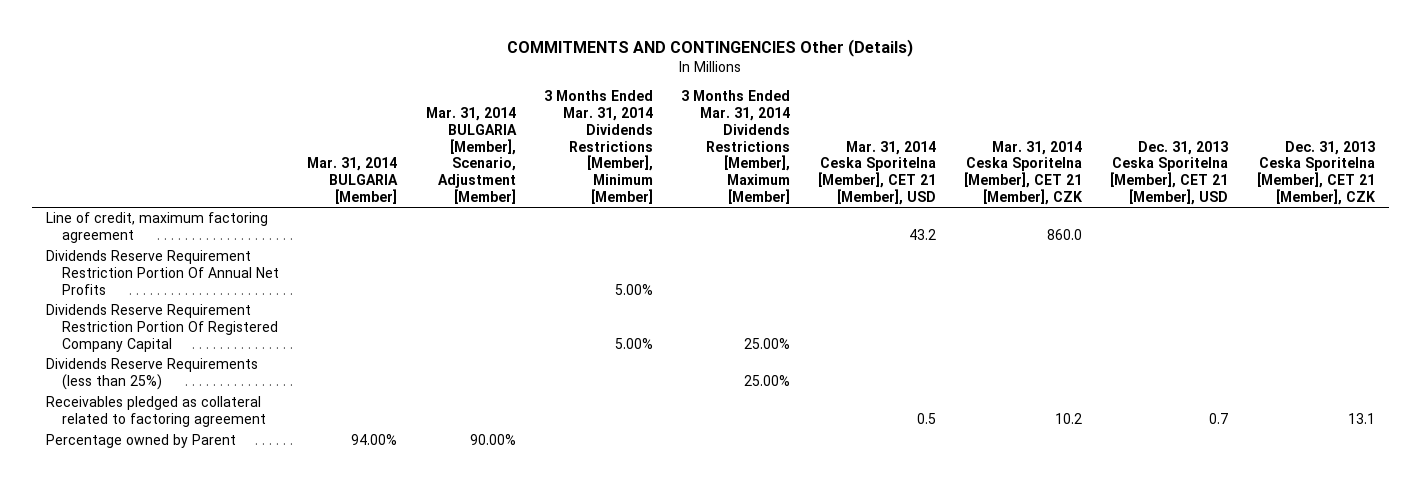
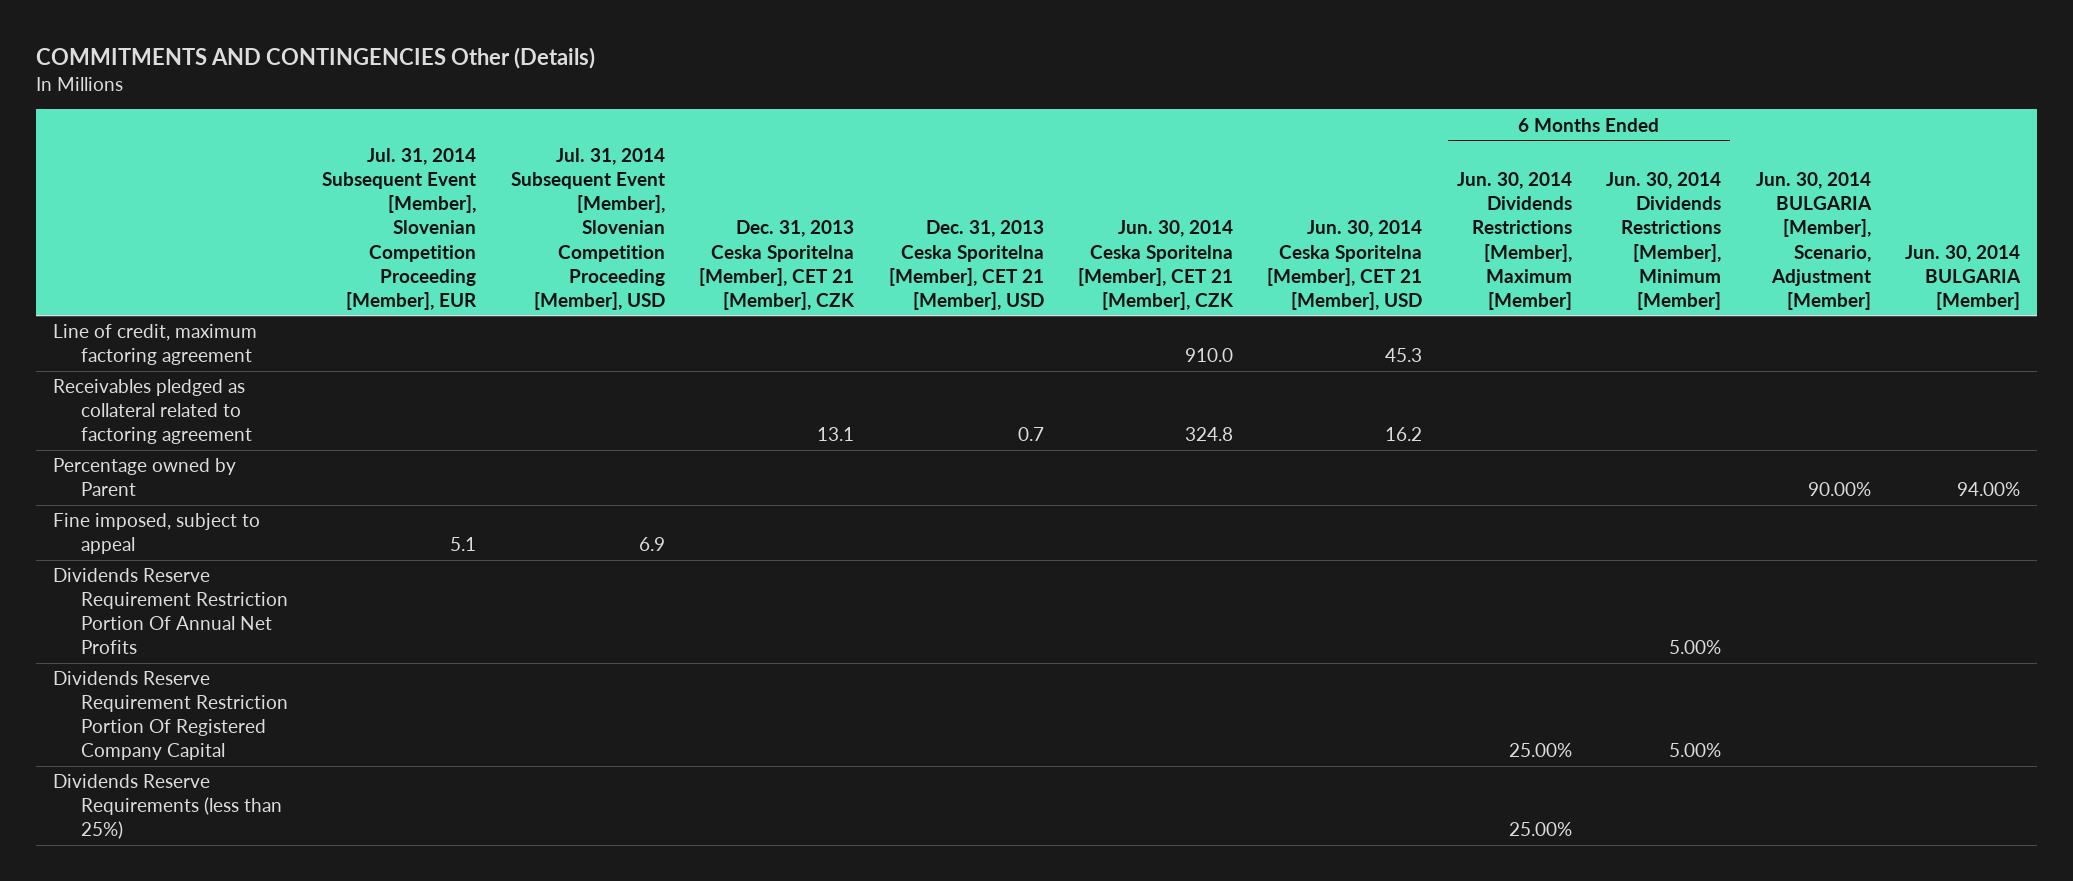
- | Mar. 31, 2014 BULGARIA [Member] | Mar. 31, 2014 BULGARIA [Member], Scenario, Adjustment [Member] | 3 Months Ended Mar. 31, 2014 Dividends Restrictions [Member], Minimum [Member] | 3 Months Ended Mar. 31, 2014 Dividends Restrictions [Member], Maximum [Member] | Mar. 31, 2014 Ceska Sporitelna [Member], CET 21 [Member], USD | Mar. 31, 2014 Ceska Sporitelna [Member], CET 21 [Member], CZK | Dec. 31, 2013 Ceska Sporitelna [Member], CET 21 [Member], USD | Dec. 31, 2013 Ceska Sporitelna [Member], CET 21 [Member], CZK
+ | Jul. 31, 2014 Subsequent Event [Member], Slovenian Competition Proceeding [Member], EUR | Jul. 31, 2014 Subsequent Event [Member], Slovenian Competition Proceeding [Member], USD | Dec. 31, 2013 Ceska Sporitelna [Member], CET 21 [Member], CZK | Dec. 31, 2013 Ceska Sporitelna [Member], CET 21 [Member], USD | Jun. 30, 2014 Ceska Sporitelna [Member], CET 21 [Member], CZK | Jun. 30, 2014 Ceska Sporitelna [Member], CET 21 [Member], USD | 6 Months Ended Jun. 30, 2014 Dividends Restrictions [Member], Maximum [Member] | 6 Months Ended Jun. 30, 2014 Dividends Restrictions [Member], Minimum [Member] | Jun. 30, 2014 BULGARIA [Member], Scenario, Adjustment [Member] | Jun. 30, 2014 BULGARIA [Member]
moved up: Receivables pledged as collateral related to factoring agreement | | | 13.1 | 0.7 | 324.8 | 16.2 | | | |
moved up: Percentage owned by Parent | | | | | | | | | 90.00% | 94.00%
+ Fine imposed, subject to appeal | 5.1 | 6.9 | | | | | | | |

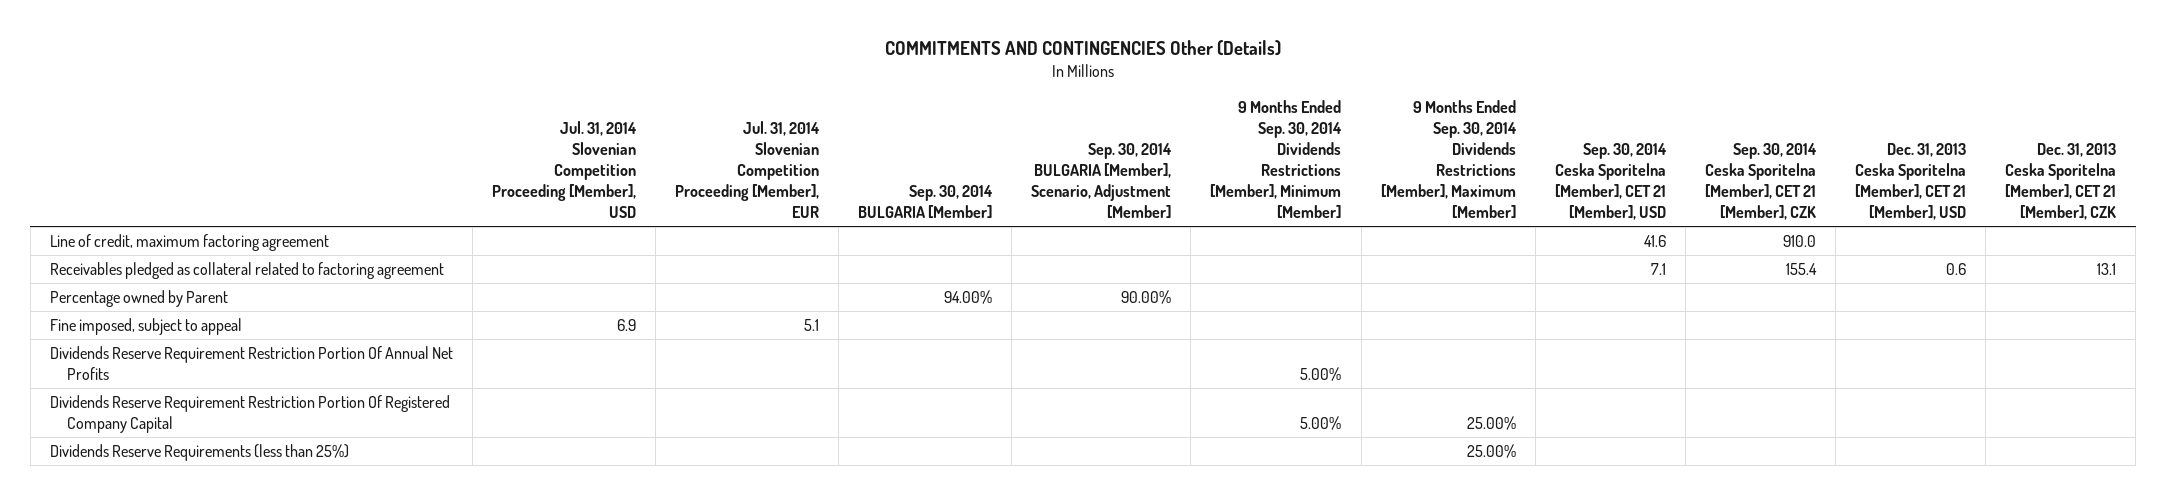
- | Jul. 31, 2014 Subsequent Event [Member], Slovenian Competition Proceeding [Member], EUR | Jul. 31, 2014 Subsequent Event [Member], Slovenian Competition Proceeding [Member], USD | Dec. 31, 2013 Ceska Sporitelna [Member], CET 21 [Member], CZK | Dec. 31, 2013 Ceska Sporitelna [Member], CET 21 [Member], USD | Jun. 30, 2014 Ceska Sporitelna [Member], CET 21 [Member], CZK | Jun. 30, 2014 Ceska Sporitelna [Member], CET 21 [Member], USD | 6 Months Ended Jun. 30, 2014 Dividends Restrictions [Member], Maximum [Member] | 6 Months Ended Jun. 30, 2014 Dividends Restrictions [Member], Minimum [Member] | Jun. 30, 2014 BULGARIA [Member], Scenario, Adjustment [Member] | Jun. 30, 2014 BULGARIA [Member]
+ | Jul. 31, 2014 Slovenian Competition Proceeding [Member], USD | Jul. 31, 2014 Slovenian Competition Proceeding [Member], EUR | Sep. 30, 2014 BULGARIA [Member] | Sep. 30, 2014 BULGARIA [Member], Scenario, Adjustment [Member] | 9 Months Ended Sep. 30, 2014 Dividends Restrictions [Member], Minimum [Member] | 9 Months Ended Sep. 30, 2014 Dividends Restrictions [Member], Maximum [Member] | Sep. 30, 2014 Ceska Sporitelna [Member], CET 21 [Member], USD | Sep. 30, 2014 Ceska Sporitelna [Member], CET 21 [Member], CZK | Dec. 31, 2013 Ceska Sporitelna [Member], CET 21 [Member], USD | Dec. 31, 2013 Ceska Sporitelna [Member], CET 21 [Member], CZK
- Receivables pledged as collateral related to factoring agreement | | | 13.1 | 0.7 | 324.8 | 16.2 | | | |
+ Receivables pledged as collateral related to factoring agreement | | | | | | | 7.1 | 155.4 | 0.6 | 13.1

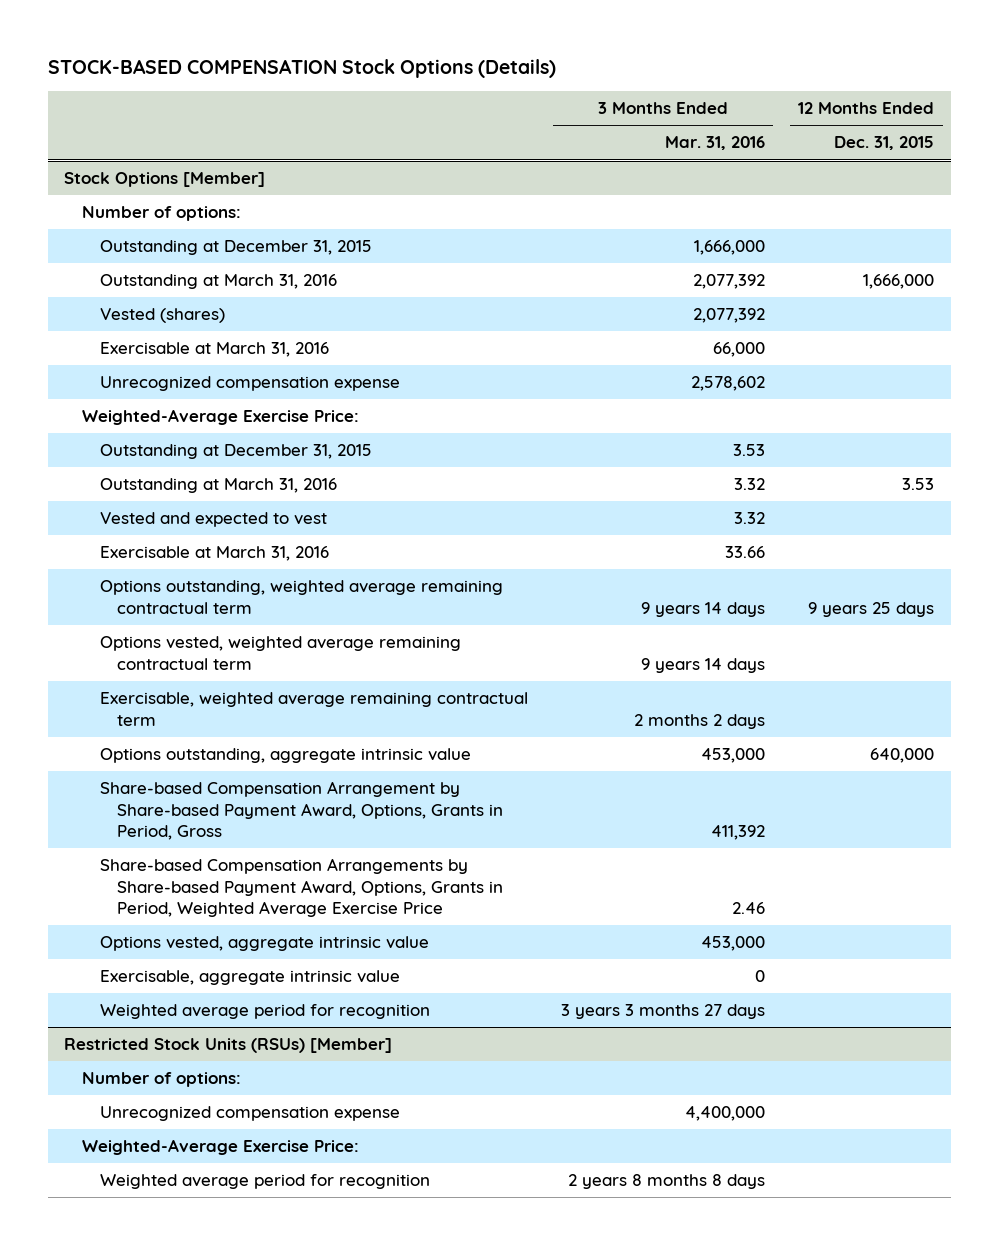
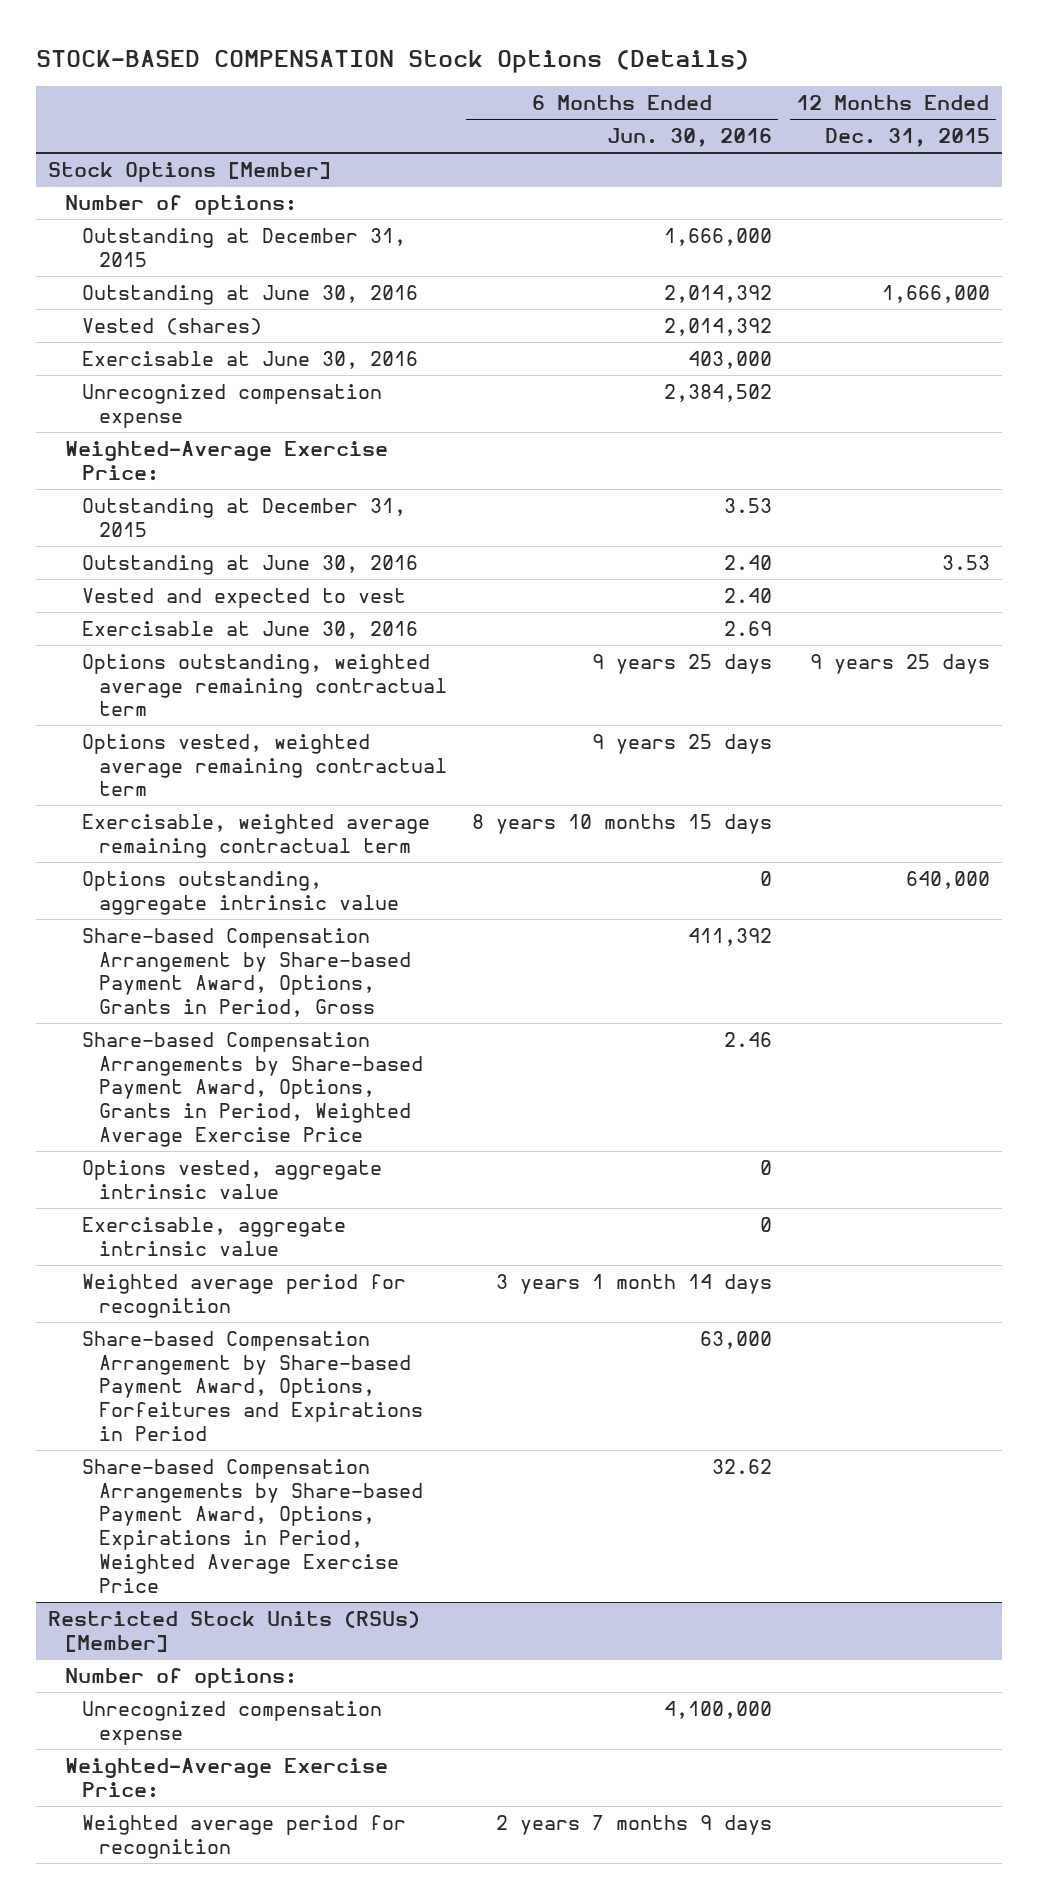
- | 3 Months Ended Mar. 31, 2016 | 12 Months Ended Dec. 31, 2015
+ | 6 Months Ended Jun. 30, 2016 | 12 Months Ended Dec. 31, 2015
@ Stock Options [Member]
- Outstanding at March 31, 2016 | 2,077,392 | 1,666,000
+ Outstanding at June 30, 2016 | 2,014,392 | 1,666,000
- Exercisable at March 31, 2016 | 66,000 |
+ Exercisable at June 30, 2016 | 403,000 |
- Outstanding at March 31, 2016 | 3.32 | 3.53
+ Outstanding at June 30, 2016 | 2.40 | 3.53
- Exercisable at March 31, 2016 | 33.66 |
+ Exercisable at June 30, 2016 | 2.69 |
+ Share-based Compensation Arrangement by Share-based Payment Award, Options, Forfeitures and Expirations in Period | 63,000 |
+ Share-based Compensation Arrangements by Share-based Payment Award, Options, Expirations in Period, Weighted Average Exercise Price | 32.62 |

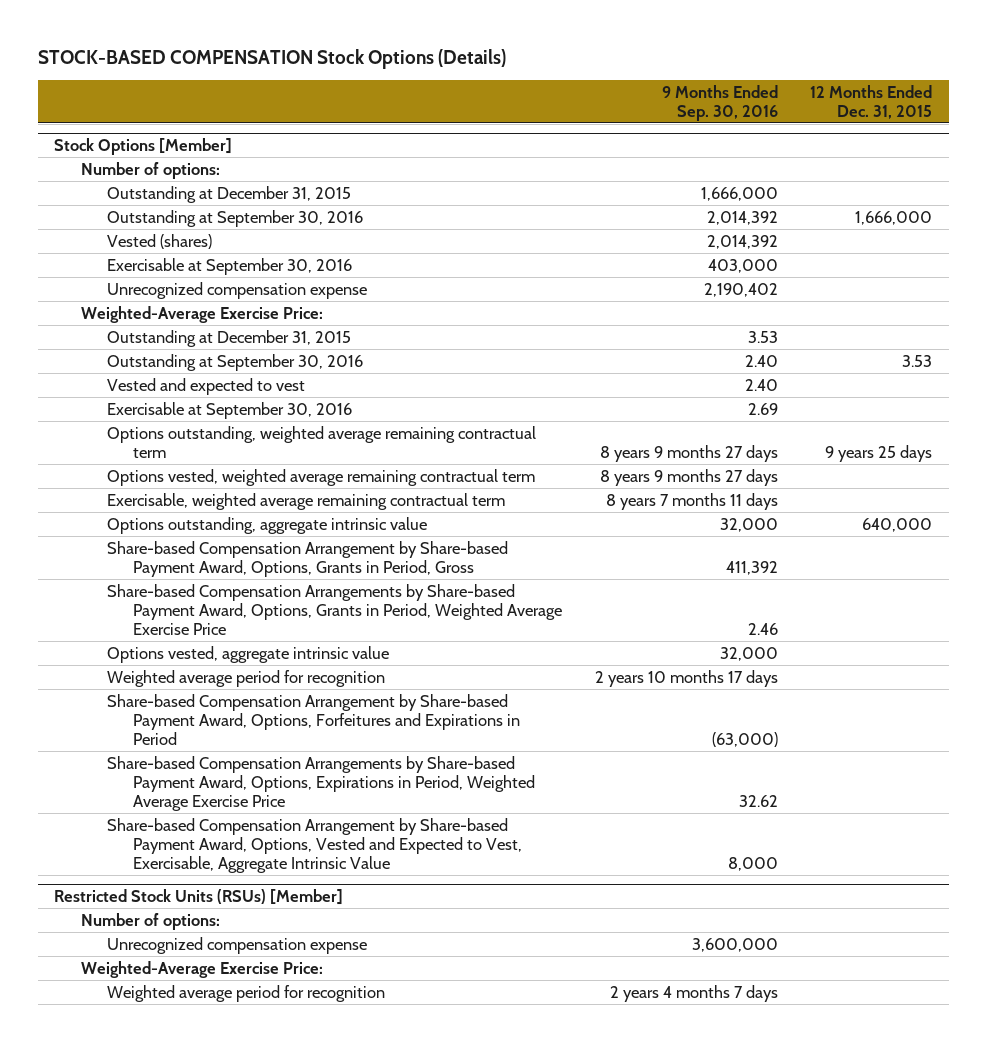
- | 6 Months Ended Jun. 30, 2016 | 12 Months Ended Dec. 31, 2015
+ | 9 Months Ended Sep. 30, 2016 | 12 Months Ended Dec. 31, 2015
@ Stock Options [Member]
- Outstanding at June 30, 2016 | 2,014,392 | 1,666,000
+ Outstanding at September 30, 2016 | 2,014,392 | 1,666,000
- Exercisable at June 30, 2016 | 403,000 |
+ Exercisable at September 30, 2016 | 403,000 |
- Outstanding at June 30, 2016 | 2.40 | 3.53
+ Outstanding at September 30, 2016 | 2.40 | 3.53
- Exercisable at June 30, 2016 | 2.69 |
+ Exercisable at September 30, 2016 | 2.69 |
- Exercisable, aggregate intrinsic value | 0 |
+ Share-based Compensation Arrangement by Share-based Payment Award, Options, Vested and Expected to Vest, Exercisable, Aggregate Intrinsic Value | 8,000 |

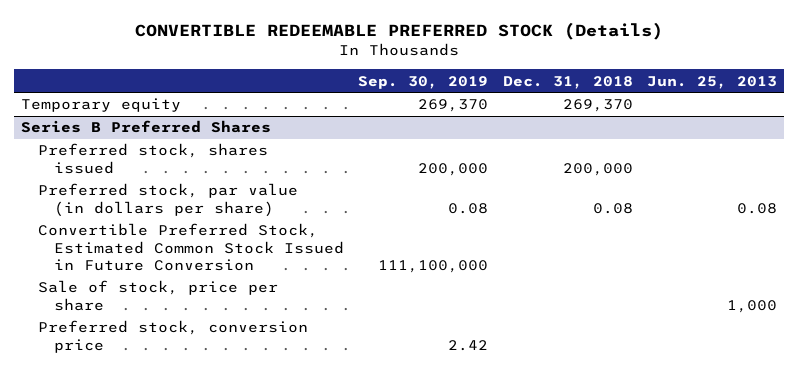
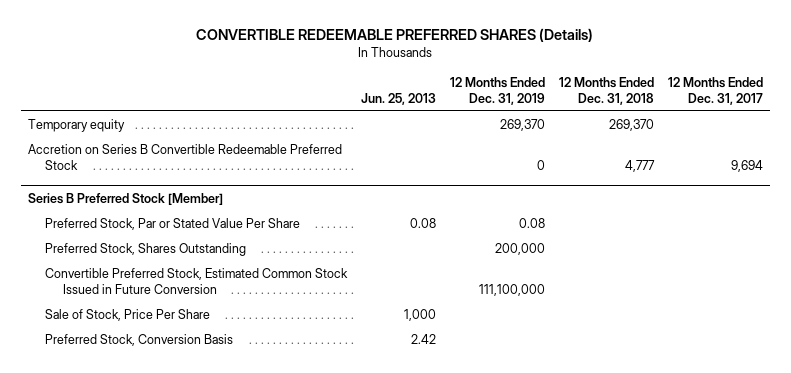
- CONVERTIBLE REDEEMABLE PREFERRED STOCK (Details)
+ CONVERTIBLE REDEEMABLE PREFERRED SHARES (Details)
- | Sep. 30, 2019 | Dec. 31, 2018 | Jun. 25, 2013
+ | Jun. 25, 2013 | 12 Months Ended Dec. 31, 2019 | 12 Months Ended Dec. 31, 2018 | 12 Months Ended Dec. 31, 2017
- Series B Preferred Shares
- Preferred stock, shares issued | 200,000 | 200,000 |
- Preferred stock, par value (in dollars per share) | 0.08 | 0.08 | 0.08
+ Accretion on Series B Convertible Redeemable Preferred Stock | | 0 | 4,777 | 9,694
+ Series B Preferred Stock [Member]
+ Preferred Stock, Par or Stated Value Per Share | 0.08 | 0.08 | |
+ Preferred Stock, Shares Outstanding | | 200,000 | |
- Sale of stock, price per share | | | 1,000
- Preferred stock, conversion price | 2.42 | |
+ Sale of Stock, Price Per Share | 1,000 | | |
+ Preferred Stock, Conversion Basis | 2.42 | | |

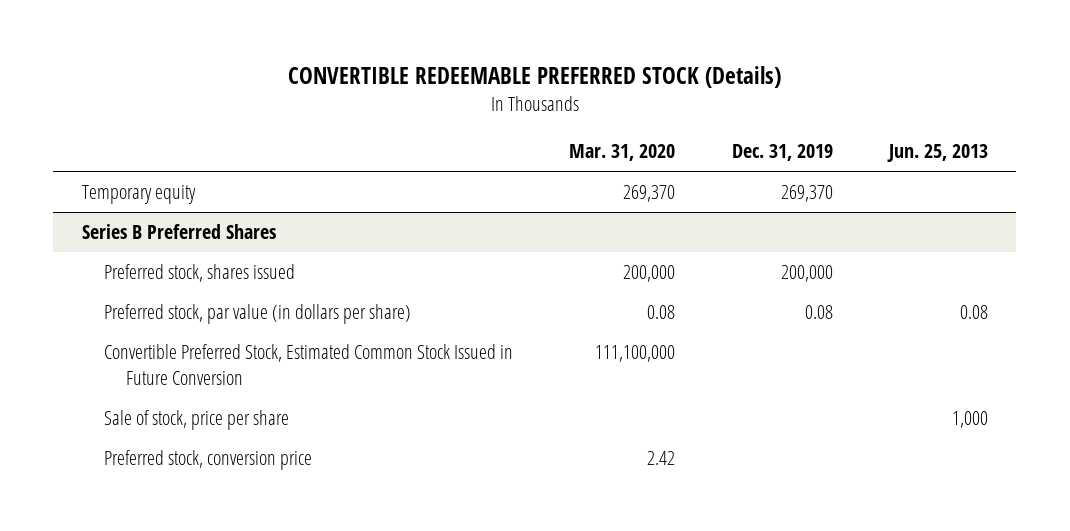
- CONVERTIBLE REDEEMABLE PREFERRED SHARES (Details)
+ CONVERTIBLE REDEEMABLE PREFERRED STOCK (Details)
- | Jun. 25, 2013 | 12 Months Ended Dec. 31, 2019 | 12 Months Ended Dec. 31, 2018 | 12 Months Ended Dec. 31, 2017
+ | Mar. 31, 2020 | Dec. 31, 2019 | Jun. 25, 2013
- Accretion on Series B Convertible Redeemable Preferred Stock | | 0 | 4,777 | 9,694
- Series B Preferred Stock [Member]
- Preferred Stock, Par or Stated Value Per Share | 0.08 | 0.08 | |
- Preferred Stock, Shares Outstanding | | 200,000 | |
+ Series B Preferred Shares
+ Preferred stock, shares issued | 200,000 | 200,000 |
+ Preferred stock, par value (in dollars per share) | 0.08 | 0.08 | 0.08
- Sale of Stock, Price Per Share | 1,000 | | |
- Preferred Stock, Conversion Basis | 2.42 | | |
+ Sale of stock, price per share | | | 1,000
+ Preferred stock, conversion price | 2.42 | |

